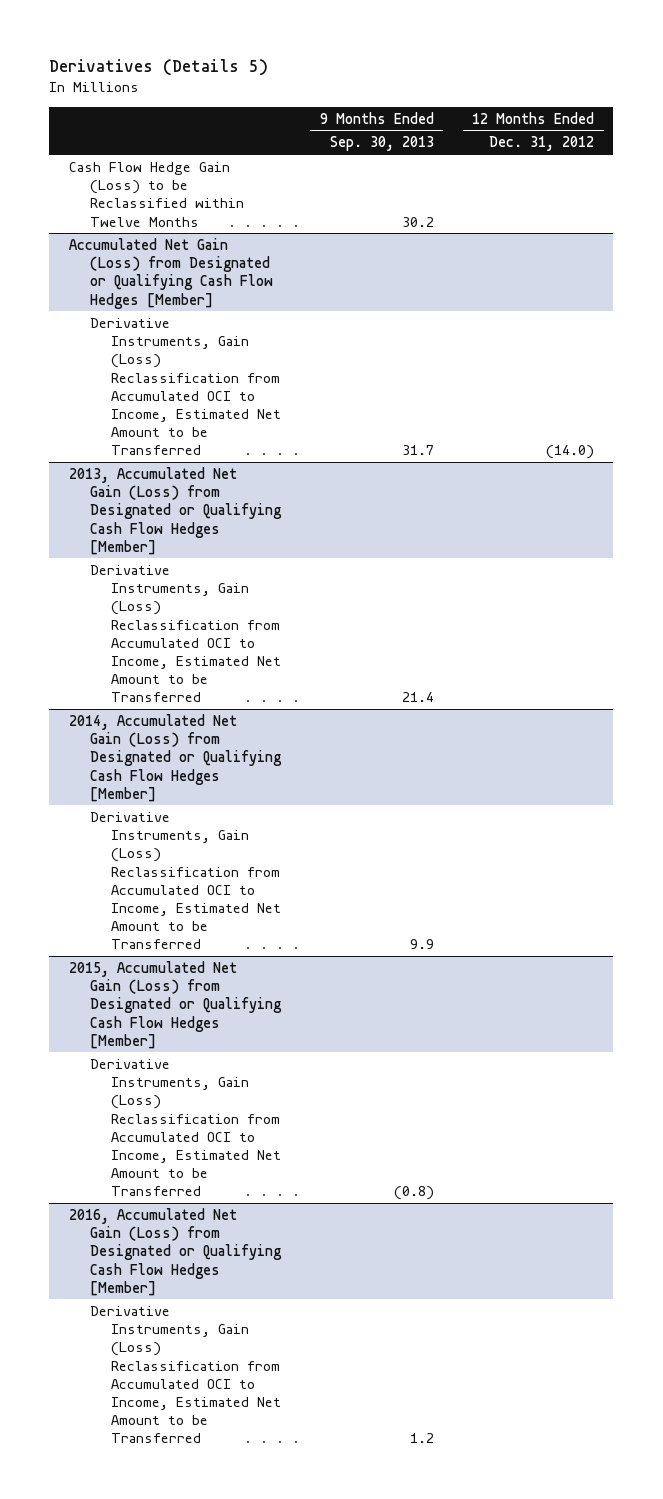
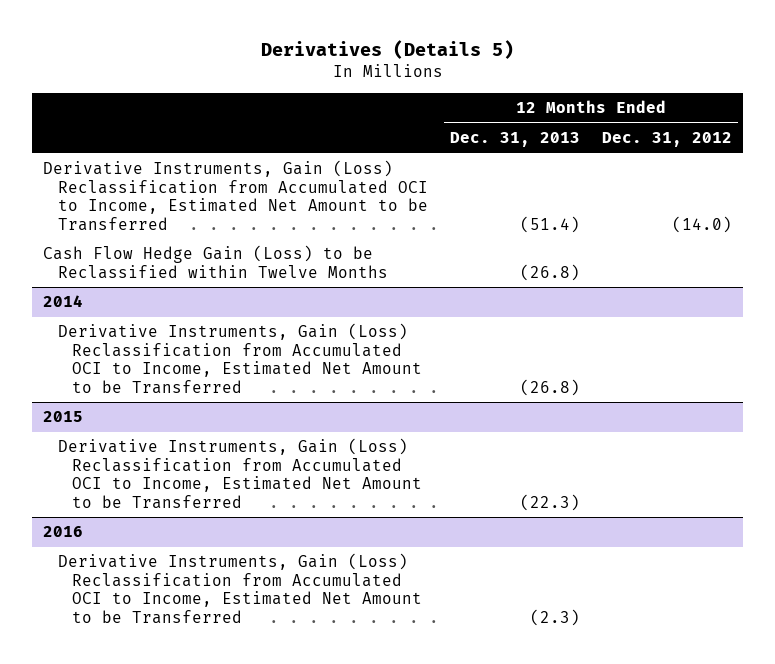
- | 9 Months Ended Sep. 30, 2013 | 12 Months Ended Dec. 31, 2012
+ | 12 Months Ended Dec. 31, 2013 | 12 Months Ended Dec. 31, 2012
+ Derivative Instruments, Gain (Loss) Reclassification from Accumulated OCI to Income, Estimated Net Amount to be Transferred | (51.4) | (14.0)
- Accumulated Net Gain (Loss) from Designated or Qualifying Cash Flow Hedges [Member]
- Derivative Instruments, Gain (Loss) Reclassification from Accumulated OCI to Income, Estimated Net Amount to be Transferred | 31.7 | (14.0)
- 2013, Accumulated Net Gain (Loss) from Designated or Qualifying Cash Flow Hedges [Member]
- Derivative Instruments, Gain (Loss) Reclassification from Accumulated OCI to Income, Estimated Net Amount to be Transferred | 21.4 |
- 2014, Accumulated Net Gain (Loss) from Designated or Qualifying Cash Flow Hedges [Member]
+ 2014
- 2015, Accumulated Net Gain (Loss) from Designated or Qualifying Cash Flow Hedges [Member]
+ 2015
- 2016, Accumulated Net Gain (Loss) from Designated or Qualifying Cash Flow Hedges [Member]
+ 2016

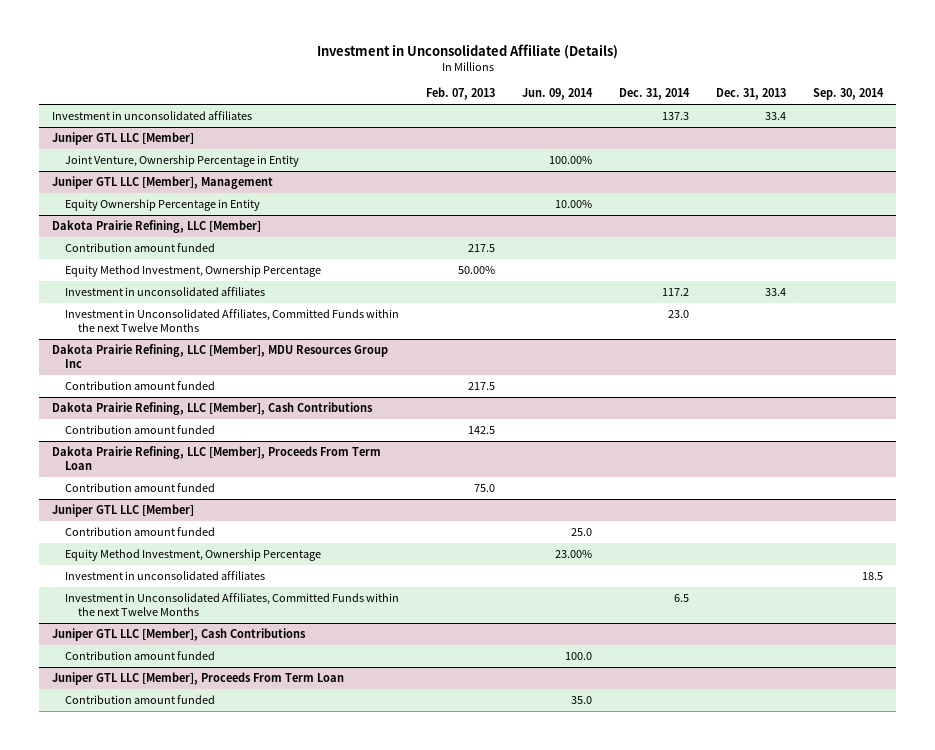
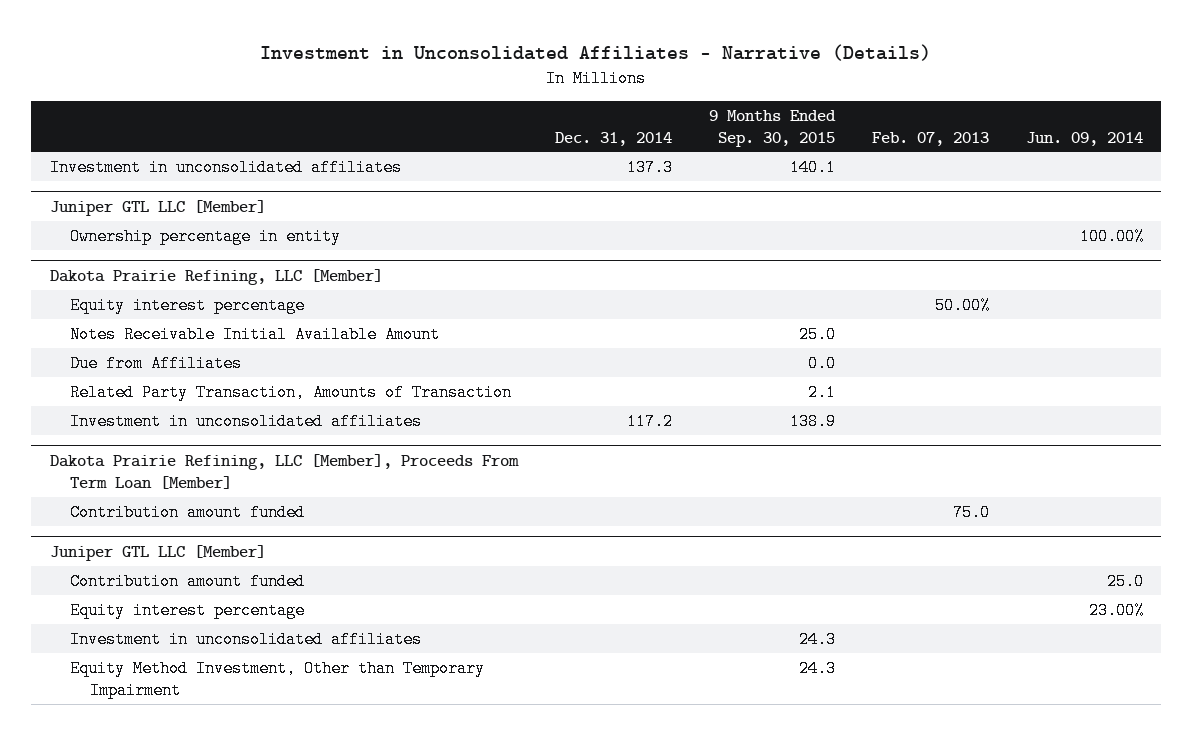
- Investment in Unconsolidated Affiliate (Details)
+ Investment in Unconsolidated Affiliates - Narrative (Details)
- | Feb. 07, 2013 | Jun. 09, 2014 | Dec. 31, 2014 | Dec. 31, 2013 | Sep. 30, 2014
+ | Dec. 31, 2014 | 9 Months Ended Sep. 30, 2015 | Feb. 07, 2013 | Jun. 09, 2014
@ Juniper GTL LLC [Member]
- Joint Venture, Ownership Percentage in Entity | | 100.00% | | |
- Juniper GTL LLC [Member], Management
- Equity Ownership Percentage in Entity | | 10.00% | | |
@ Juniper GTL LLC [Member]
+ Ownership percentage in entity | | | | 100.00%
@ Dakota Prairie Refining, LLC [Member]
- Contribution amount funded | 217.5 | | | |
- Equity Method Investment, Ownership Percentage | 50.00% | | | |
+ Equity interest percentage | | | 50.00% |
+ Notes Receivable Initial Available Amount | | 25.0 | |
+ Due from Affiliates | | 0.0 | |
+ Related Party Transaction, Amounts of Transaction | | 2.1 | |
- Investment in Unconsolidated Affiliates, Committed Funds within the next Twelve Months | | | 23.0 | |
- Dakota Prairie Refining, LLC [Member], MDU Resources Group Inc
- Contribution amount funded | 217.5 | | | |
- Dakota Prairie Refining, LLC [Member], Cash Contributions
- Contribution amount funded | 142.5 | | | |
- Dakota Prairie Refining, LLC [Member], Proceeds From Term Loan
+ Dakota Prairie Refining, LLC [Member], Proceeds From Term Loan [Member]
@ Juniper GTL LLC [Member]
- Equity Method Investment, Ownership Percentage | | 23.00% | | |
+ Equity interest percentage | | | | 23.00%
- Investment in Unconsolidated Affiliates, Committed Funds within the next Twelve Months | | | 6.5 | |
- Juniper GTL LLC [Member], Cash Contributions
- Contribution amount funded | | 100.0 | | |
- Juniper GTL LLC [Member], Proceeds From Term Loan
- Contribution amount funded | | 35.0 | | |
@ Juniper GTL LLC [Member]
+ Equity Method Investment, Other than Temporary Impairment | | 24.3 | |

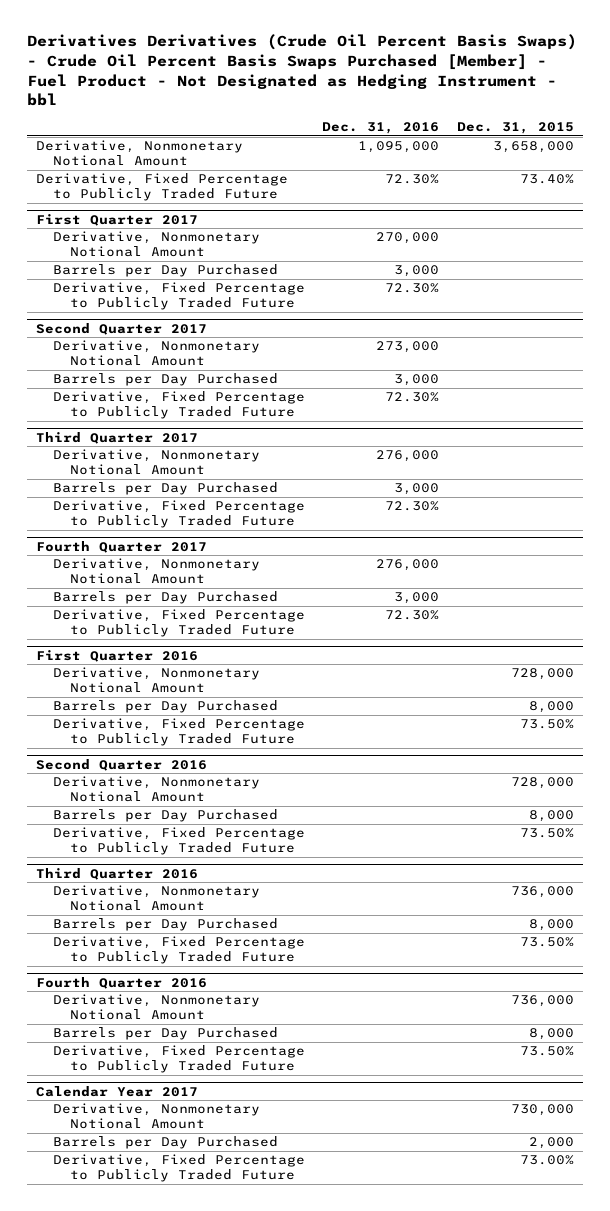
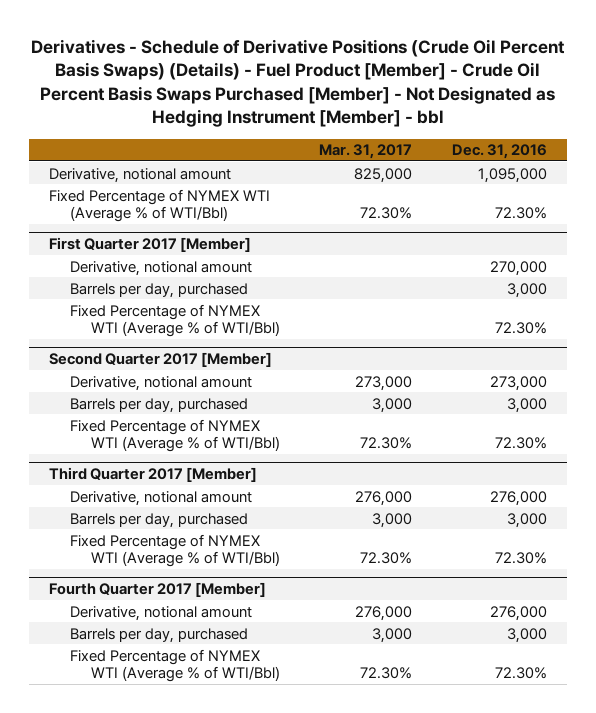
- Derivatives Derivatives (Crude Oil Percent Basis Swaps) - Crude Oil Percent Basis Swaps Purchased [Member] - Fuel Product - Not Designated as Hedging Instrument - bbl
+ Derivatives - Schedule of Derivative Positions (Crude Oil Percent Basis Swaps) (Details) - Fuel Product [Member] - Crude Oil Percent Basis Swaps Purchased [Member] - Not Designated as Hedging Instrument [Member] - bbl
- | Dec. 31, 2016 | Dec. 31, 2015
+ | Mar. 31, 2017 | Dec. 31, 2016
- Derivative, Nonmonetary Notional Amount | 1,095,000 | 3,658,000
- Derivative, Fixed Percentage to Publicly Traded Future | 72.30% | 73.40%
- First Quarter 2017
- Derivative, Nonmonetary Notional Amount | 270,000 |
- Barrels per Day Purchased | 3,000 |
- Derivative, Fixed Percentage to Publicly Traded Future | 72.30% |
- Second Quarter 2017
- Derivative, Nonmonetary Notional Amount | 273,000 |
- Barrels per Day Purchased | 3,000 |
- Derivative, Fixed Percentage to Publicly Traded Future | 72.30% |
- Third Quarter 2017
- Derivative, Nonmonetary Notional Amount | 276,000 |
- Barrels per Day Purchased | 3,000 |
- Derivative, Fixed Percentage to Publicly Traded Future | 72.30% |
- Fourth Quarter 2017
- Derivative, Nonmonetary Notional Amount | 276,000 |
- Barrels per Day Purchased | 3,000 |
- Derivative, Fixed Percentage to Publicly Traded Future | 72.30% |
- First Quarter 2016
- Derivative, Nonmonetary Notional Amount | | 728,000
- Barrels per Day Purchased | | 8,000
- Derivative, Fixed Percentage to Publicly Traded Future | | 73.50%
- Second Quarter 2016
- Derivative, Nonmonetary Notional Amount | | 728,000
- Barrels per Day Purchased | | 8,000
- Derivative, Fixed Percentage to Publicly Traded Future | | 73.50%
- Third Quarter 2016
- Derivative, Nonmonetary Notional Amount | | 736,000
- Barrels per Day Purchased | | 8,000
- Derivative, Fixed Percentage to Publicly Traded Future | | 73.50%
- Fourth Quarter 2016
- Derivative, Nonmonetary Notional Amount | | 736,000
- Barrels per Day Purchased | | 8,000
- Derivative, Fixed Percentage to Publicly Traded Future | | 73.50%
- Calendar Year 2017
- Derivative, Nonmonetary Notional Amount | | 730,000
- Barrels per Day Purchased | | 2,000
- Derivative, Fixed Percentage to Publicly Traded Future | | 73.00%
+ Derivative, notional amount | 825,000 | 1,095,000
+ Fixed Percentage of NYMEX WTI (Average % of WTI/Bbl) | 72.30% | 72.30%
+ First Quarter 2017 [Member]
+ Derivative, notional amount | | 270,000
+ Barrels per day, purchased | | 3,000
+ Fixed Percentage of NYMEX WTI (Average % of WTI/Bbl) | | 72.30%
+ Second Quarter 2017 [Member]
+ Derivative, notional amount | 273,000 | 273,000
+ Barrels per day, purchased | 3,000 | 3,000
+ Fixed Percentage of NYMEX WTI (Average % of WTI/Bbl) | 72.30% | 72.30%
+ Third Quarter 2017 [Member]
+ Derivative, notional amount | 276,000 | 276,000
+ Barrels per day, purchased | 3,000 | 3,000
+ Fixed Percentage of NYMEX WTI (Average % of WTI/Bbl) | 72.30% | 72.30%
+ Fourth Quarter 2017 [Member]
+ Derivative, notional amount | 276,000 | 276,000
+ Barrels per day, purchased | 3,000 | 3,000
+ Fixed Percentage of NYMEX WTI (Average % of WTI/Bbl) | 72.30% | 72.30%

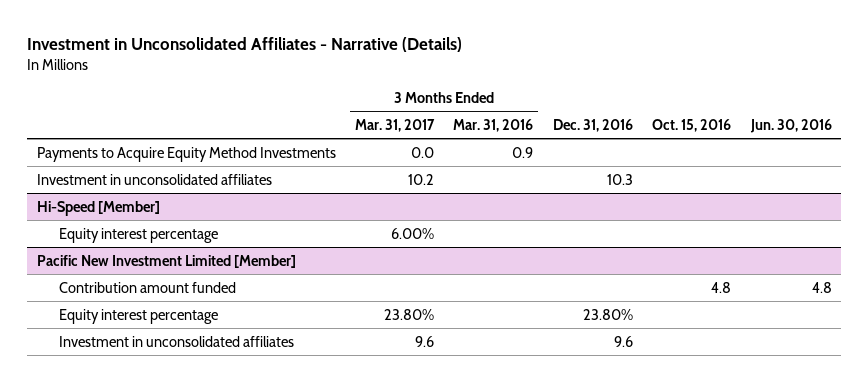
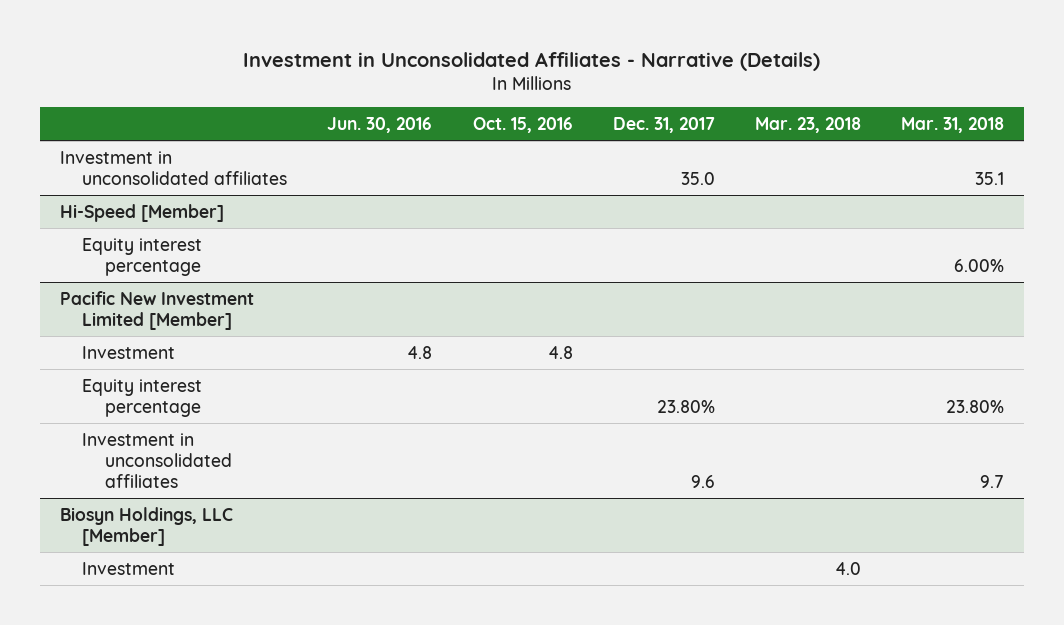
- | 3 Months Ended Mar. 31, 2017 | 3 Months Ended Mar. 31, 2016 | Dec. 31, 2016 | Oct. 15, 2016 | Jun. 30, 2016
+ | Jun. 30, 2016 | Oct. 15, 2016 | Dec. 31, 2017 | Mar. 23, 2018 | Mar. 31, 2018
- Payments to Acquire Equity Method Investments | 0.0 | 0.9 | | |
@ Pacific New Investment Limited [Member]
- Contribution amount funded | | | | 4.8 | 4.8
+ Investment | 4.8 | 4.8 | | |
+ Biosyn Holdings, LLC [Member]
+ Investment | | | | 4.0 |

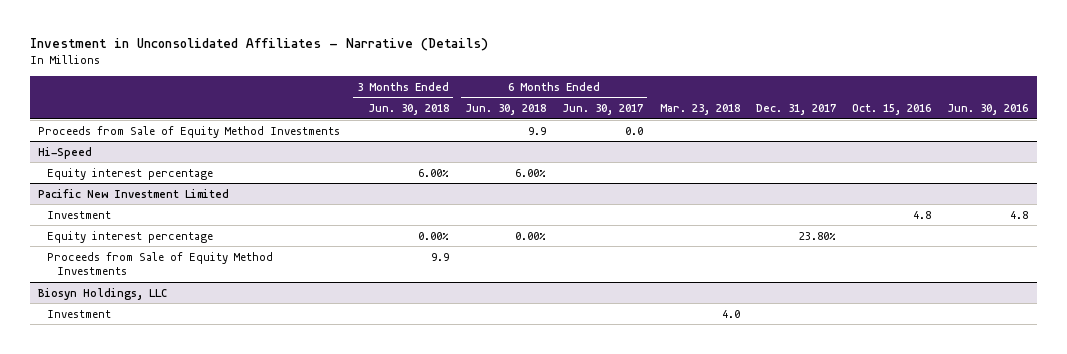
- | Jun. 30, 2016 | Oct. 15, 2016 | Dec. 31, 2017 | Mar. 23, 2018 | Mar. 31, 2018
+ | 3 Months Ended Jun. 30, 2018 | 6 Months Ended Jun. 30, 2018 | 6 Months Ended Jun. 30, 2017 | Mar. 23, 2018 | Dec. 31, 2017 | Oct. 15, 2016 | Jun. 30, 2016
- Investment in unconsolidated affiliates | | | 35.0 | | 35.1
- Hi-Speed [Member]
+ Proceeds from Sale of Equity Method Investments | | 9.9 | 0.0 | | | |
+ Hi-Speed
- Pacific New Investment Limited [Member]
+ Pacific New Investment Limited
- Investment in unconsolidated affiliates | | | 9.6 | | 9.7
- Biosyn Holdings, LLC [Member]
+ Proceeds from Sale of Equity Method Investments | 9.9 | | | | | |
+ Biosyn Holdings, LLC

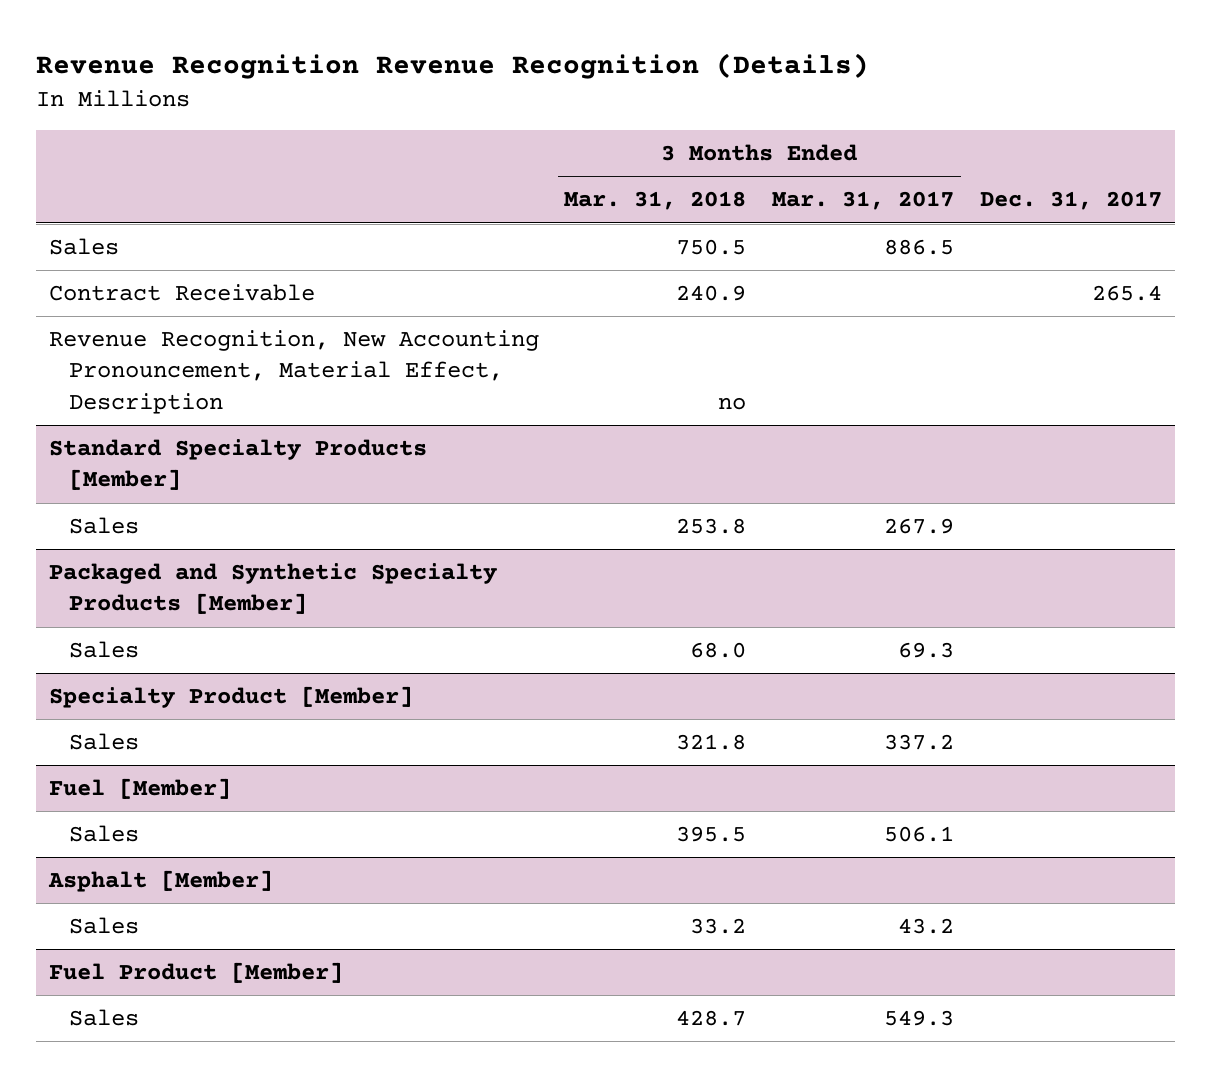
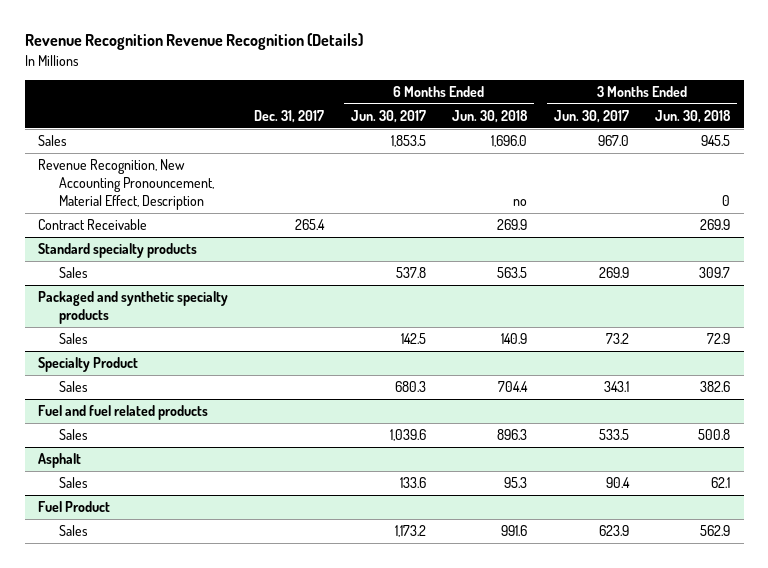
- | 3 Months Ended Mar. 31, 2018 | 3 Months Ended Mar. 31, 2017 | Dec. 31, 2017
+ | Dec. 31, 2017 | 6 Months Ended Jun. 30, 2017 | 6 Months Ended Jun. 30, 2018 | 3 Months Ended Jun. 30, 2017 | 3 Months Ended Jun. 30, 2018
- Standard Specialty Products [Member]
moved down: Contract Receivable | 265.4 | | 269.9 | | 269.9
+ Standard specialty products
- Packaged and Synthetic Specialty Products [Member]
+ Packaged and synthetic specialty products
- Specialty Product [Member]
+ Specialty Product
- Fuel [Member]
+ Fuel and fuel related products
- Asphalt [Member]
+ Asphalt
- Fuel Product [Member]
+ Fuel Product

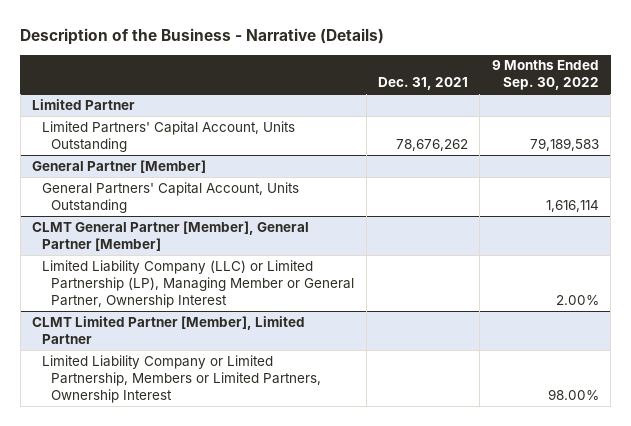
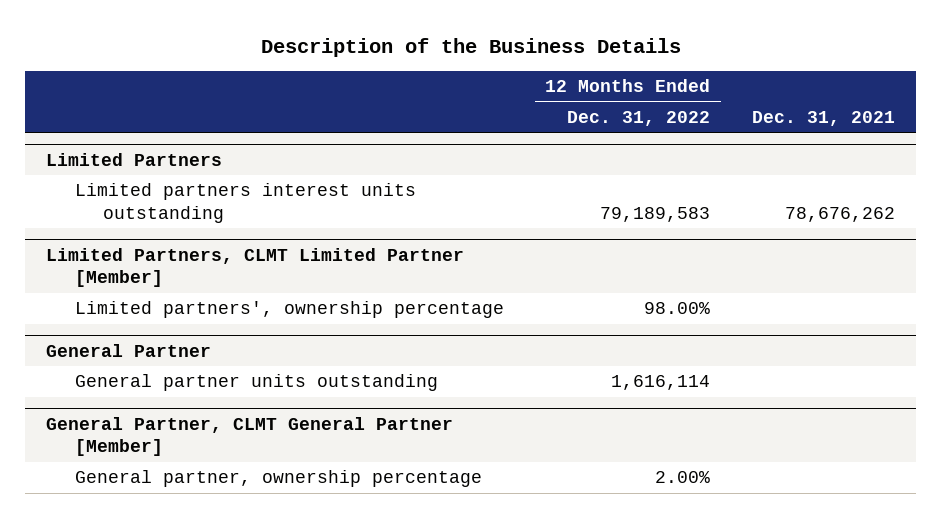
- Description of the Business - Narrative (Details)
+ Description of the Business Details
- | Dec. 31, 2021 | 9 Months Ended Sep. 30, 2022
+ | 12 Months Ended Dec. 31, 2022 | Dec. 31, 2021
- Limited Partner
- Limited Partners' Capital Account, Units Outstanding | 78,676,262 | 79,189,583
- General Partner [Member]
- General Partners' Capital Account, Units Outstanding | | 1,616,114
- CLMT General Partner [Member], General Partner [Member]
- Limited Liability Company (LLC) or Limited Partnership (LP), Managing Member or General Partner, Ownership Interest | | 2.00%
- CLMT Limited Partner [Member], Limited Partner
- Limited Liability Company or Limited Partnership, Members or Limited Partners, Ownership Interest | | 98.00%
+ Limited Partners
+ Limited partners interest units outstanding | 79,189,583 | 78,676,262
+ Limited Partners, CLMT Limited Partner [Member]
+ Limited partners', ownership percentage | 98.00% |
+ General Partner
+ General partner units outstanding | 1,616,114 |
+ General Partner, CLMT General Partner [Member]
+ General partner, ownership percentage | 2.00% |

